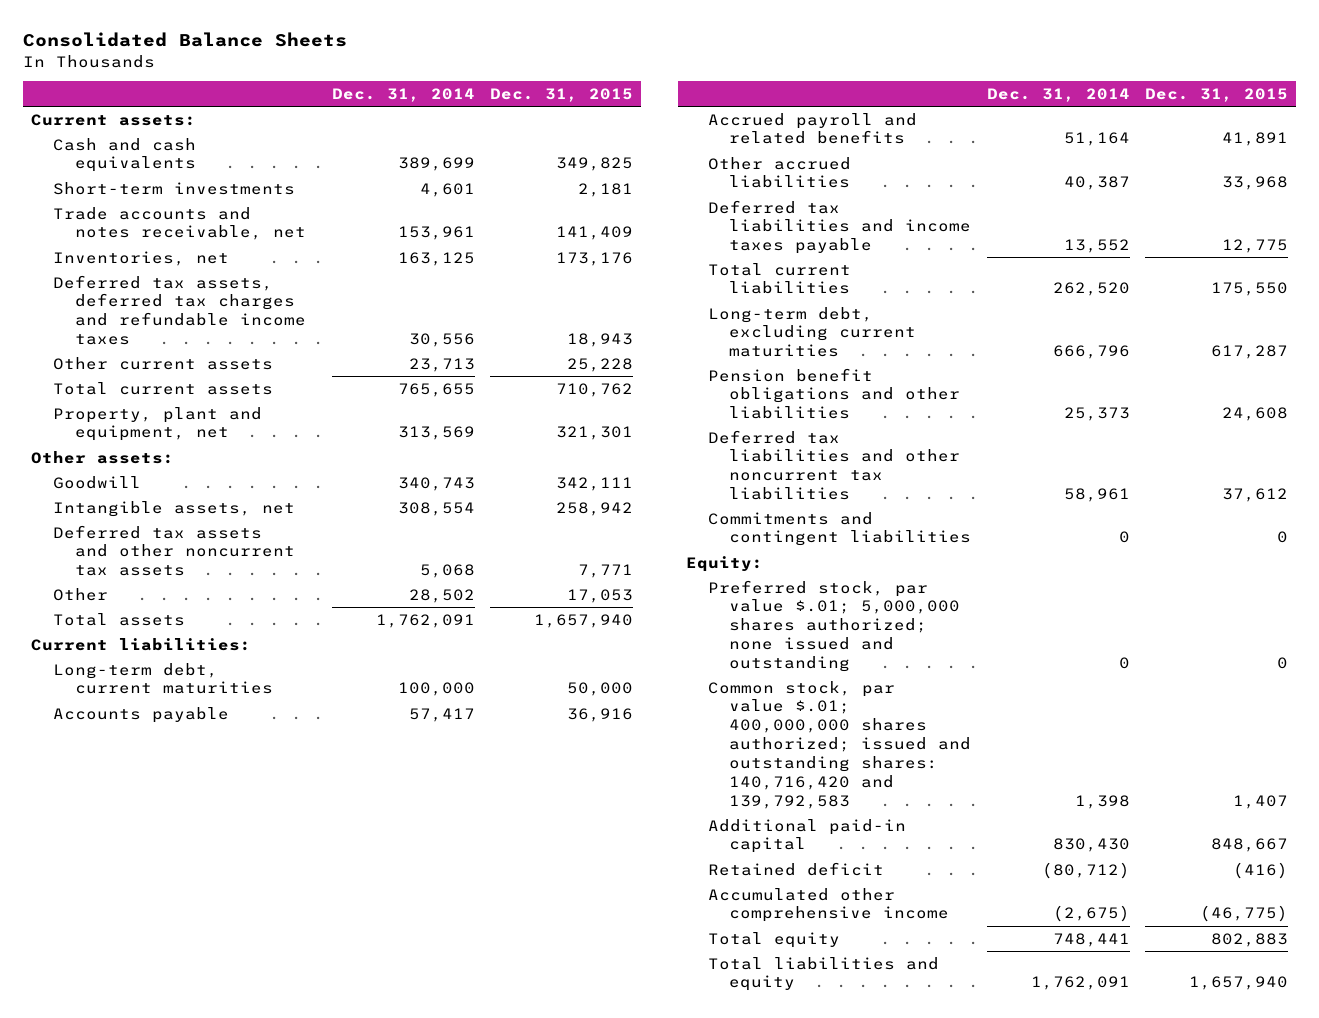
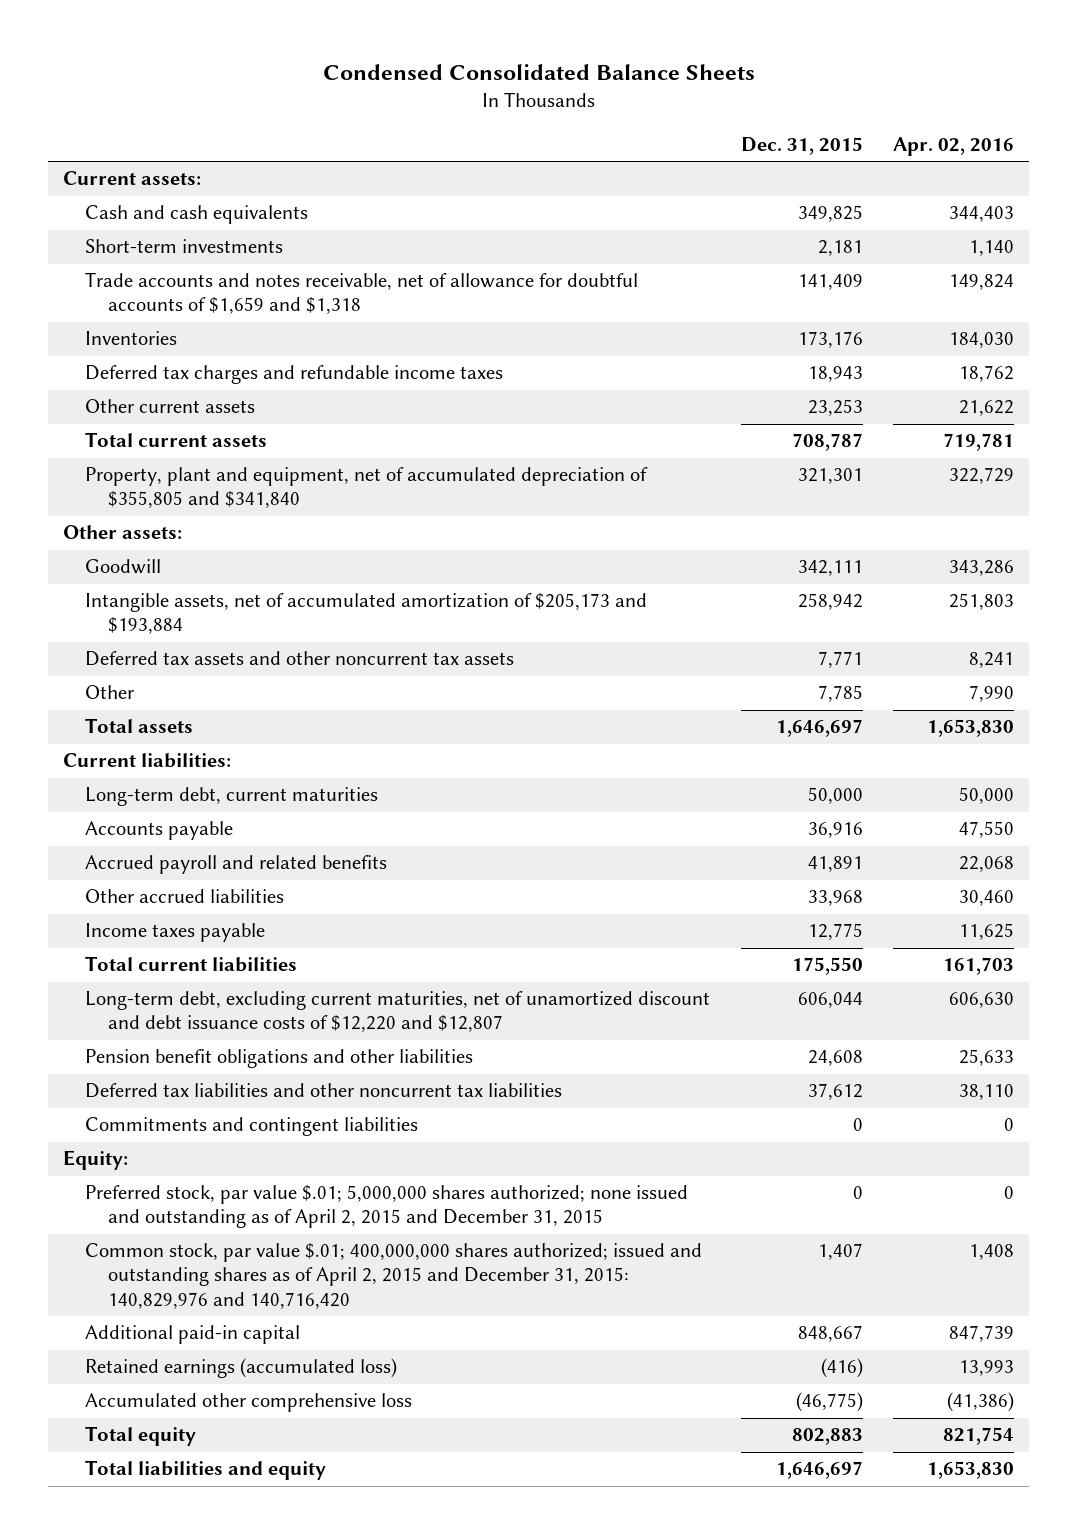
- Consolidated Balance Sheets
+ Condensed Consolidated Balance Sheets
- | Dec. 31, 2014 | Dec. 31, 2015
+ | Dec. 31, 2015 | Apr. 02, 2016
- Trade accounts and notes receivable, net | 153,961 | 141,409
- Inventories, net | 163,125 | 173,176
- Deferred tax assets, deferred tax charges and refundable income taxes | 30,556 | 18,943
- Other current assets | 23,713 | 25,228
- Total current assets | 765,655 | 710,762
- Property, plant and equipment, net | 313,569 | 321,301
+ Trade accounts and notes receivable, net of allowance for doubtful accounts of $1,659 and $1,318 | 141,409 | 149,824
+ Inventories | 173,176 | 184,030
+ Deferred tax charges and refundable income taxes | 18,943 | 18,762
+ Other current assets | 23,253 | 21,622
+ Total current assets | 708,787 | 719,781
+ Property, plant and equipment, net of accumulated depreciation of $355,805 and $341,840 | 321,301 | 322,729
- Intangible assets, net | 308,554 | 258,942
+ Intangible assets, net of accumulated amortization of $205,173 and $193,884 | 258,942 | 251,803
- Other | 28,502 | 17,053
- Total assets | 1,762,091 | 1,657,940
+ Other | 7,785 | 7,990
+ Total assets | 1,646,697 | 1,653,830
- Deferred tax liabilities and income taxes payable | 13,552 | 12,775
+ Income taxes payable | 12,775 | 11,625
- Long-term debt, excluding current maturities | 666,796 | 617,287
+ Long-term debt, excluding current maturities, net of unamortized discount and debt issuance costs of $12,220 and $12,807 | 606,044 | 606,630
- Preferred stock, par value $.01; 5,000,000 shares authorized; none issued and outstanding | 0 | 0
- Common stock, par value $.01; 400,000,000 shares authorized; issued and outstanding shares: 140,716,420 and 139,792,583 | 1,398 | 1,407
+ Preferred stock, par value $.01; 5,000,000 shares authorized; none issued and outstanding as of April 2, 2015 and December 31, 2015 | 0 | 0
+ Common stock, par value $.01; 400,000,000 shares authorized; issued and outstanding shares as of April 2, 2015 and December 31, 2015: 140,829,976 and 140,716,420 | 1,407 | 1,408
- Retained deficit | (80,712) | (416)
- Accumulated other comprehensive income | (2,675) | (46,775)
+ Retained earnings (accumulated loss) | (416) | 13,993
+ Accumulated other comprehensive loss | (46,775) | (41,386)
- Total liabilities and equity | 1,762,091 | 1,657,940
+ Total liabilities and equity | 1,646,697 | 1,653,830

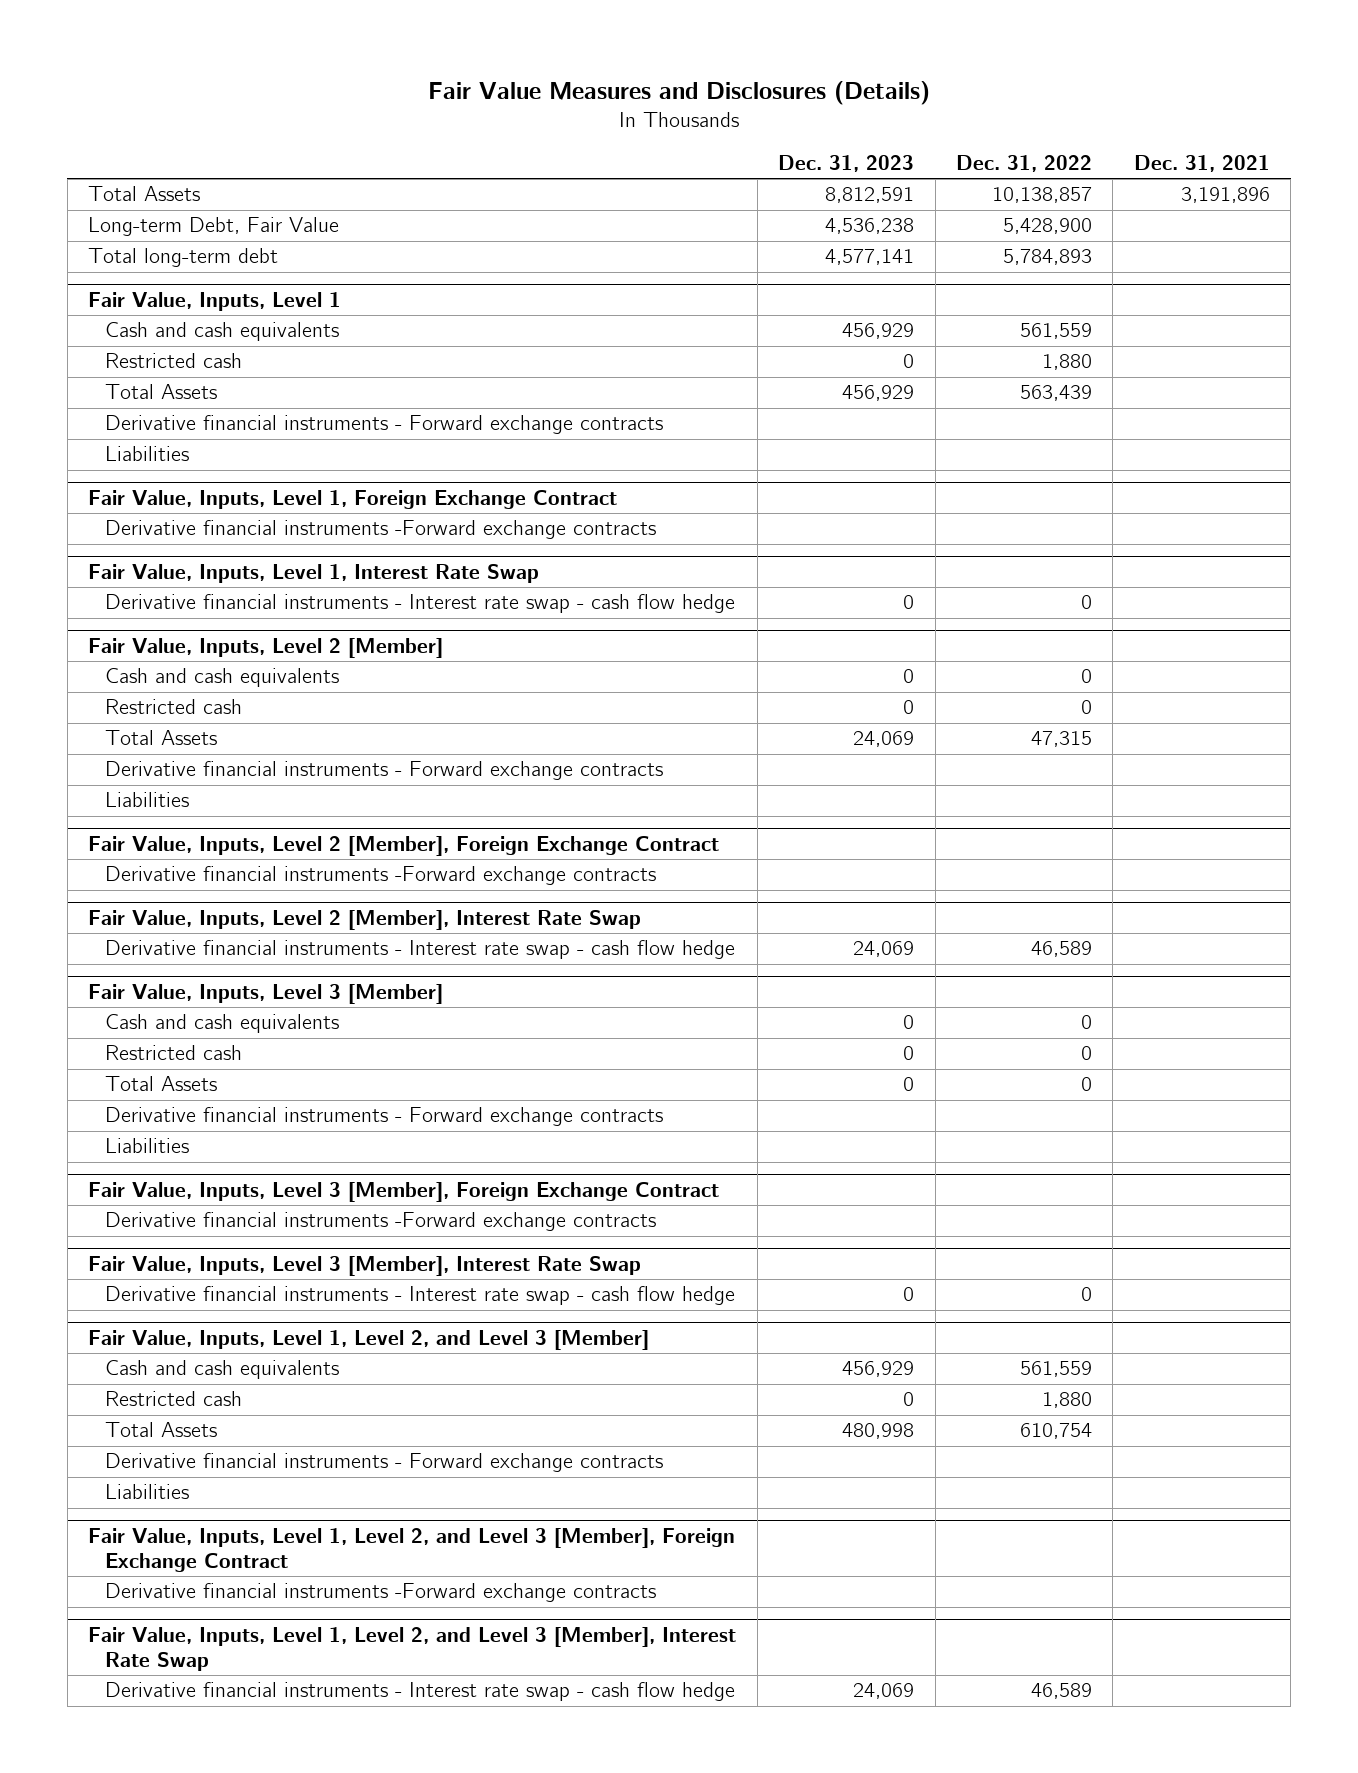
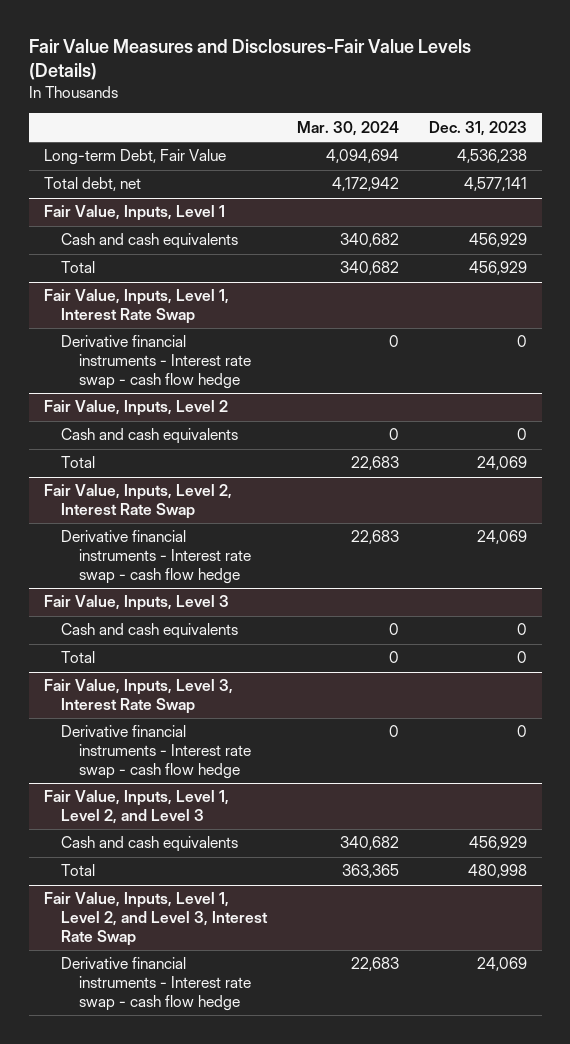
- Fair Value Measures and Disclosures (Details)
+ Fair Value Measures and Disclosures-Fair Value Levels (Details)
- | Dec. 31, 2023 | Dec. 31, 2022 | Dec. 31, 2021
+ | Mar. 30, 2024 | Dec. 31, 2023
- Total Assets | 8,812,591 | 10,138,857 | 3,191,896
- Total long-term debt | 4,577,141 | 5,784,893 |
+ Total debt, net | 4,172,942 | 4,577,141
@ Fair Value, Inputs, Level 1
- Restricted cash | 0 | 1,880 |
- Total Assets | 456,929 | 563,439 |
- Derivative financial instruments - Forward exchange contracts
- Liabilities
- Fair Value, Inputs, Level 1, Foreign Exchange Contract
- Derivative financial instruments -Forward exchange contracts
@ Fair Value, Inputs, Level 1
+ Total | 340,682 | 456,929
- Fair Value, Inputs, Level 2 [Member]
+ Fair Value, Inputs, Level 2
- Restricted cash | 0 | 0 |
- Total Assets | 24,069 | 47,315 |
- Derivative financial instruments - Forward exchange contracts
- Liabilities
- Fair Value, Inputs, Level 2 [Member], Foreign Exchange Contract
- Derivative financial instruments -Forward exchange contracts
- Fair Value, Inputs, Level 2 [Member], Interest Rate Swap
+ Total | 22,683 | 24,069
+ Fair Value, Inputs, Level 2, Interest Rate Swap
- Fair Value, Inputs, Level 3 [Member]
+ Fair Value, Inputs, Level 3
- Restricted cash | 0 | 0 |
- Total Assets | 0 | 0 |
- Derivative financial instruments - Forward exchange contracts
- Liabilities
- Fair Value, Inputs, Level 3 [Member], Foreign Exchange Contract
- Derivative financial instruments -Forward exchange contracts
- Fair Value, Inputs, Level 3 [Member], Interest Rate Swap
+ Total | 0 | 0
+ Fair Value, Inputs, Level 3, Interest Rate Swap
- Fair Value, Inputs, Level 1, Level 2, and Level 3 [Member]
+ Fair Value, Inputs, Level 1, Level 2, and Level 3
- Restricted cash | 0 | 1,880 |
- Total Assets | 480,998 | 610,754 |
- Derivative financial instruments - Forward exchange contracts
- Liabilities
- Fair Value, Inputs, Level 1, Level 2, and Level 3 [Member], Foreign Exchange Contract
- Derivative financial instruments -Forward exchange contracts
- Fair Value, Inputs, Level 1, Level 2, and Level 3 [Member], Interest Rate Swap
+ Total | 363,365 | 480,998
+ Fair Value, Inputs, Level 1, Level 2, and Level 3, Interest Rate Swap

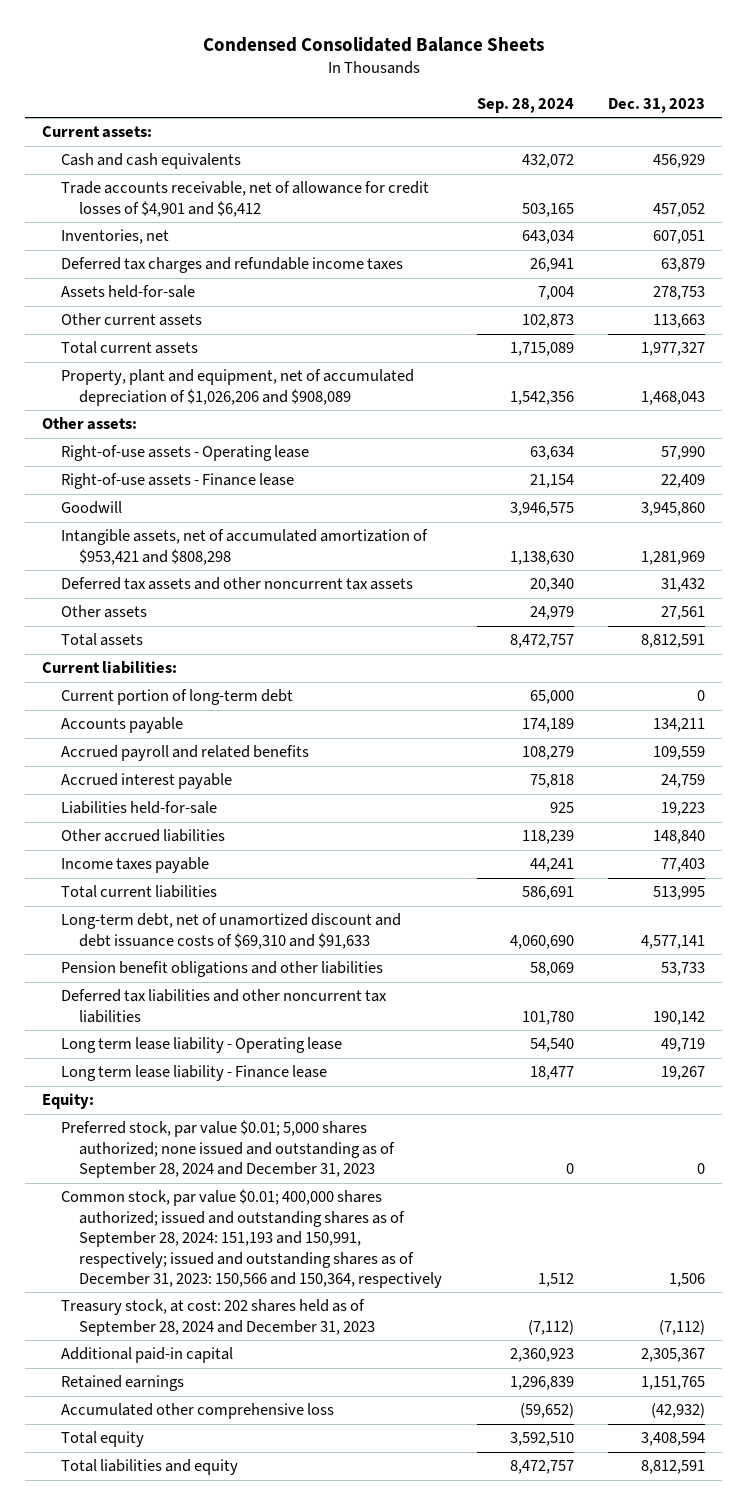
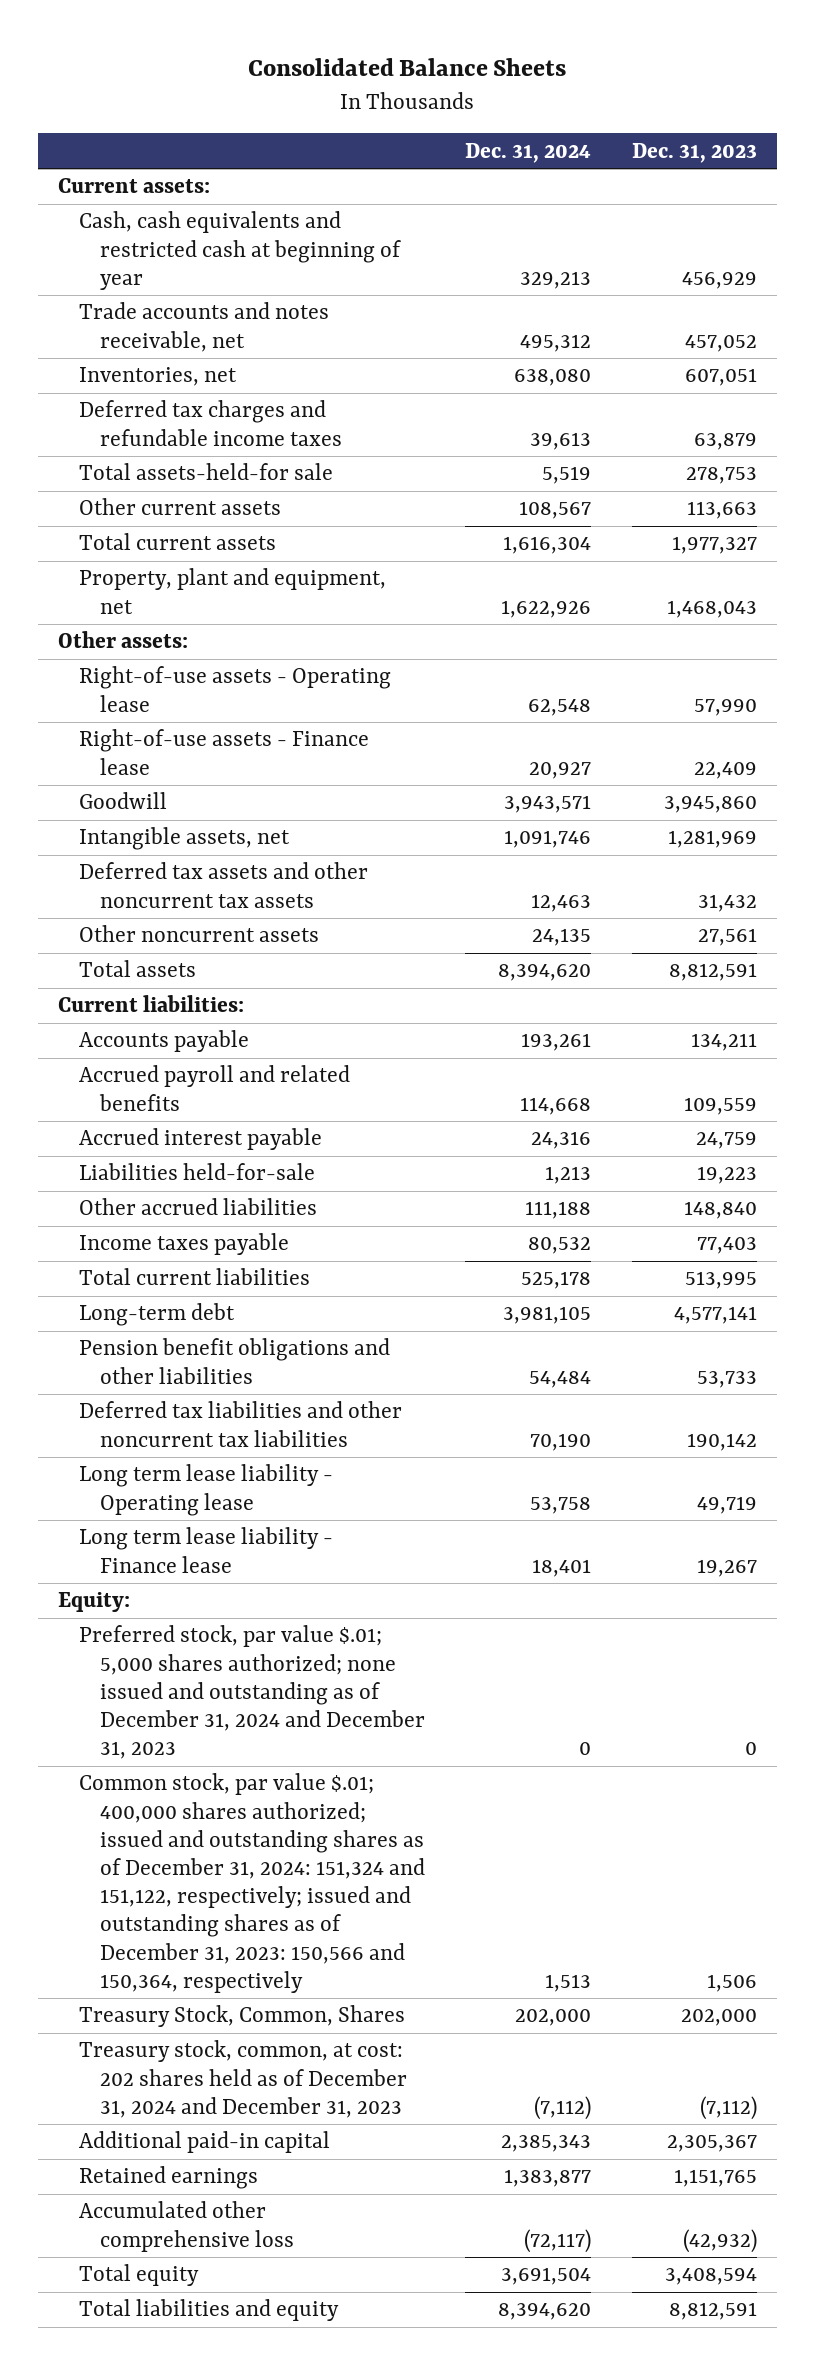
- Condensed Consolidated Balance Sheets
+ Consolidated Balance Sheets
- | Sep. 28, 2024 | Dec. 31, 2023
+ | Dec. 31, 2024 | Dec. 31, 2023
- Cash and cash equivalents | 432,072 | 456,929
- Trade accounts receivable, net of allowance for credit losses of $4,901 and $6,412 | 503,165 | 457,052
+ Cash, cash equivalents and restricted cash at beginning of year | 329,213 | 456,929
+ Trade accounts and notes receivable, net | 495,312 | 457,052
- Assets held-for-sale | 7,004 | 278,753
+ Total assets-held-for sale | 5,519 | 278,753
- Property, plant and equipment, net of accumulated depreciation of $1,026,206 and $908,089 | 1,542,356 | 1,468,043
+ Property, plant and equipment, net | 1,622,926 | 1,468,043
- Intangible assets, net of accumulated amortization of $953,421 and $808,298 | 1,138,630 | 1,281,969
+ Intangible assets, net | 1,091,746 | 1,281,969
- Other assets | 24,979 | 27,561
+ Other noncurrent assets | 24,135 | 27,561
- Current portion of long-term debt | 65,000 | 0
- Long-term debt, net of unamortized discount and debt issuance costs of $69,310 and $91,633 | 4,060,690 | 4,577,141
+ Long-term debt | 3,981,105 | 4,577,141
- Preferred stock, par value $0.01; 5,000 shares authorized; none issued and outstanding as of September 28, 2024 and December 31, 2023 | 0 | 0
- Common stock, par value $0.01; 400,000 shares authorized; issued and outstanding shares as of September 28, 2024: 151,193 and 150,991, respectively; issued and outstanding shares as of December 31, 2023: 150,566 and 150,364, respectively | 1,512 | 1,506
- Treasury stock, at cost: 202 shares held as of September 28, 2024 and December 31, 2023 | (7,112) | (7,112)
+ Preferred stock, par value $.01; 5,000 shares authorized; none issued and outstanding as of December 31, 2024 and December 31, 2023 | 0 | 0
+ Common stock, par value $.01; 400,000 shares authorized; issued and outstanding shares as of December 31, 2024: 151,324 and 151,122, respectively; issued and outstanding shares as of December 31, 2023: 150,566 and 150,364, respectively | 1,513 | 1,506
+ Treasury Stock, Common, Shares | 202,000 | 202,000
+ Treasury stock, common, at cost: 202 shares held as of December 31, 2024 and December 31, 2023 | (7,112) | (7,112)

